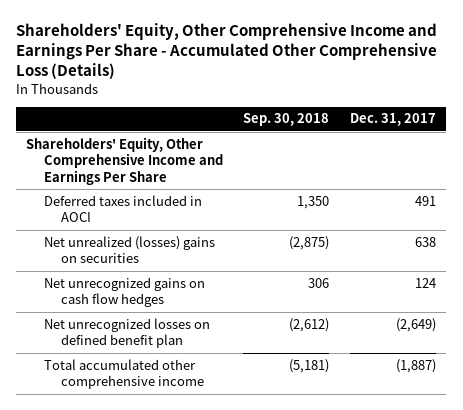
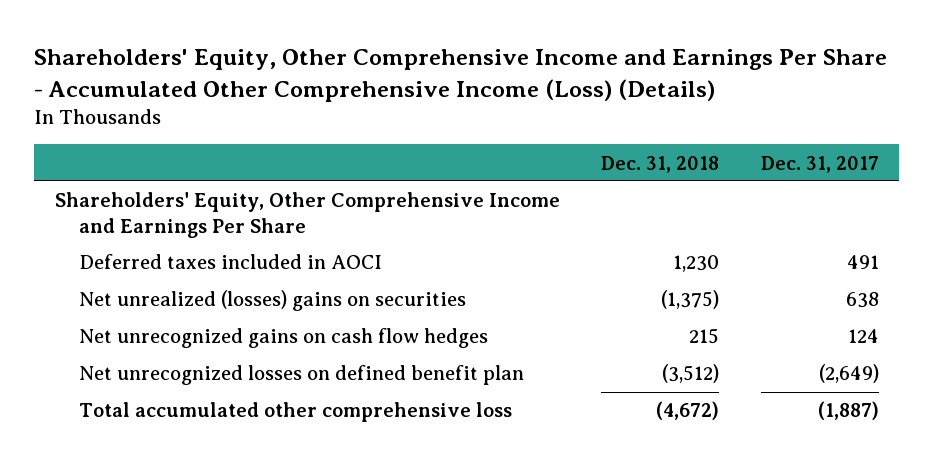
- Shareholders' Equity, Other Comprehensive Income and Earnings Per Share - Accumulated Other Comprehensive Loss (Details)
+ Shareholders' Equity, Other Comprehensive Income and Earnings Per Share - Accumulated Other Comprehensive Income (Loss) (Details)
- | Sep. 30, 2018 | Dec. 31, 2017
+ | Dec. 31, 2018 | Dec. 31, 2017
- Total accumulated other comprehensive income | (5,181) | (1,887)
+ Total accumulated other comprehensive loss | (4,672) | (1,887)

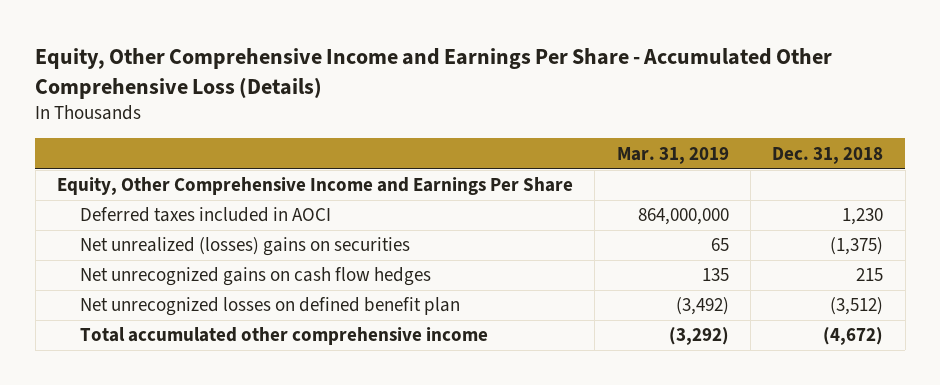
- Shareholders' Equity, Other Comprehensive Income and Earnings Per Share - Accumulated Other Comprehensive Income (Loss) (Details)
+ Equity, Other Comprehensive Income and Earnings Per Share - Accumulated Other Comprehensive Loss (Details)
- | Dec. 31, 2018 | Dec. 31, 2017
+ | Mar. 31, 2019 | Dec. 31, 2018
- Shareholders' Equity, Other Comprehensive Income and Earnings Per Share
+ Equity, Other Comprehensive Income and Earnings Per Share
- Total accumulated other comprehensive loss | (4,672) | (1,887)
+ Total accumulated other comprehensive income | (3,292) | (4,672)

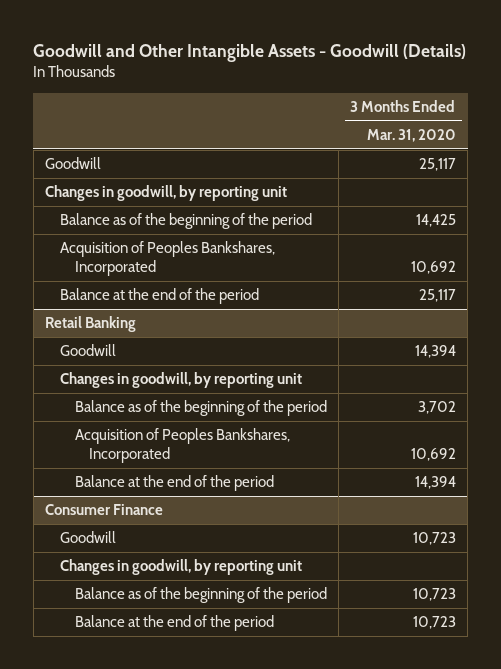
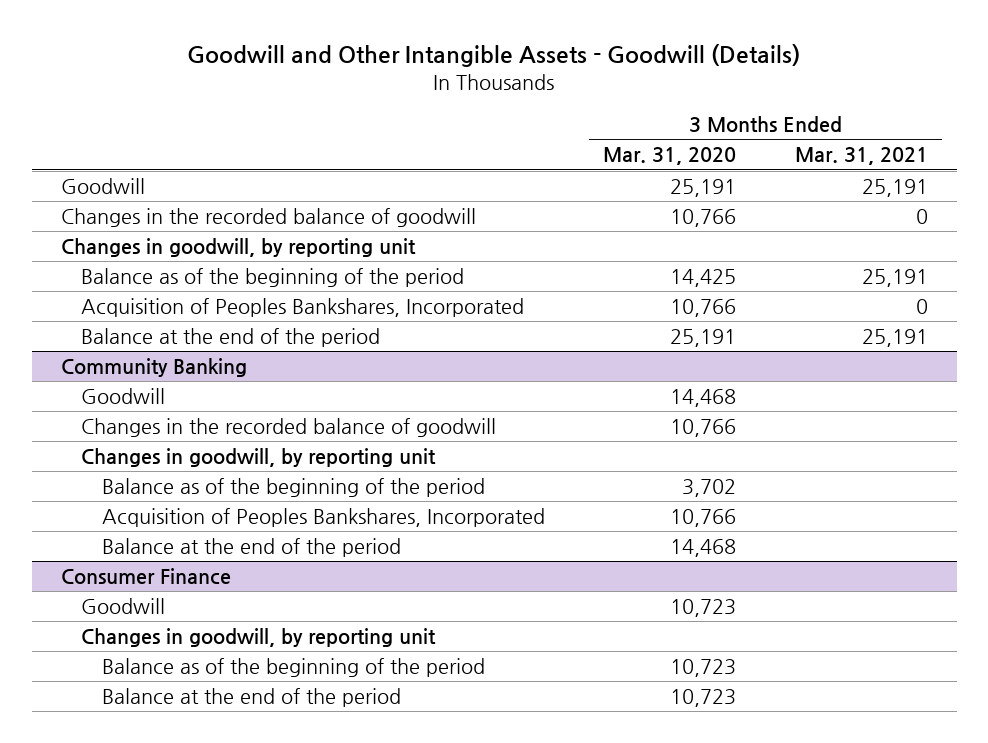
- | 3 Months Ended Mar. 31, 2020
+ | 3 Months Ended Mar. 31, 2020 | 3 Months Ended Mar. 31, 2021
- Goodwill | 25,117
+ Goodwill | 25,191 | 25,191
+ Changes in the recorded balance of goodwill | 10,766 | 0
- Acquisition of Peoples Bankshares, Incorporated | 10,692
- Balance at the end of the period | 25,117
- Retail Banking
- Goodwill | 14,394
+ Acquisition of Peoples Bankshares, Incorporated | 10,766 | 0
+ Balance at the end of the period | 25,191 | 25,191
+ Community Banking
+ Goodwill | 14,468 |
+ Changes in the recorded balance of goodwill | 10,766 |
- Acquisition of Peoples Bankshares, Incorporated | 10,692
- Balance at the end of the period | 14,394
+ Acquisition of Peoples Bankshares, Incorporated | 10,766 |
+ Balance at the end of the period | 14,468 |

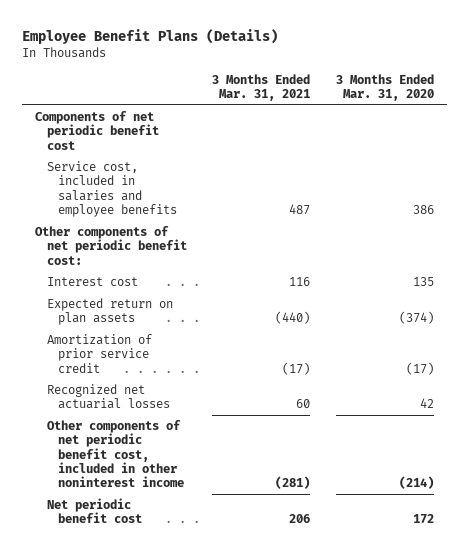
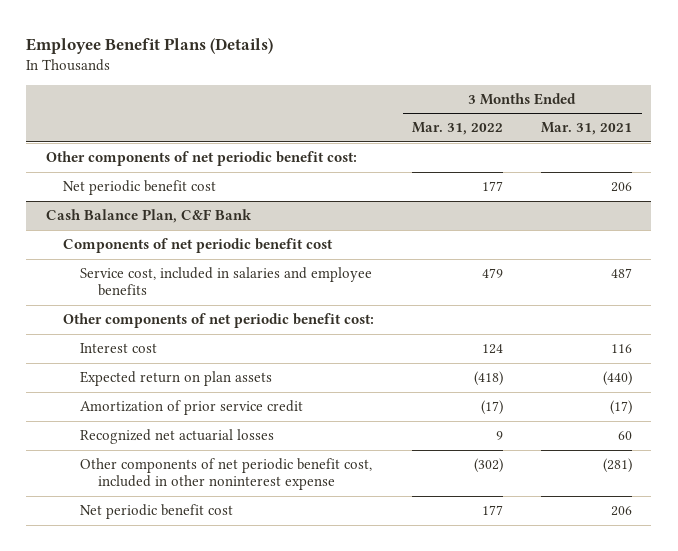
- | 3 Months Ended Mar. 31, 2021 | 3 Months Ended Mar. 31, 2020
+ | 3 Months Ended Mar. 31, 2022 | 3 Months Ended Mar. 31, 2021
+ Other components of net periodic benefit cost:
+ Net periodic benefit cost | 177 | 206
+ Cash Balance Plan, C&F Bank
- Other components of net periodic benefit cost, included in other noninterest income | (281) | (214)
+ Other components of net periodic benefit cost, included in other noninterest expense | (302) | (281)

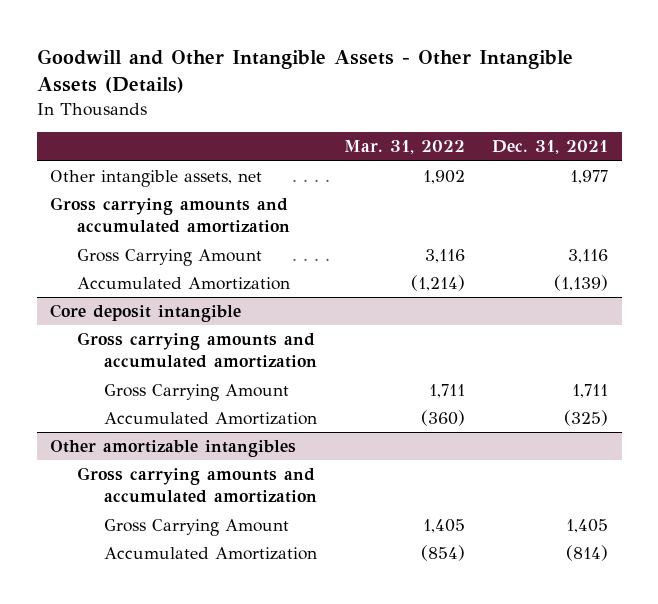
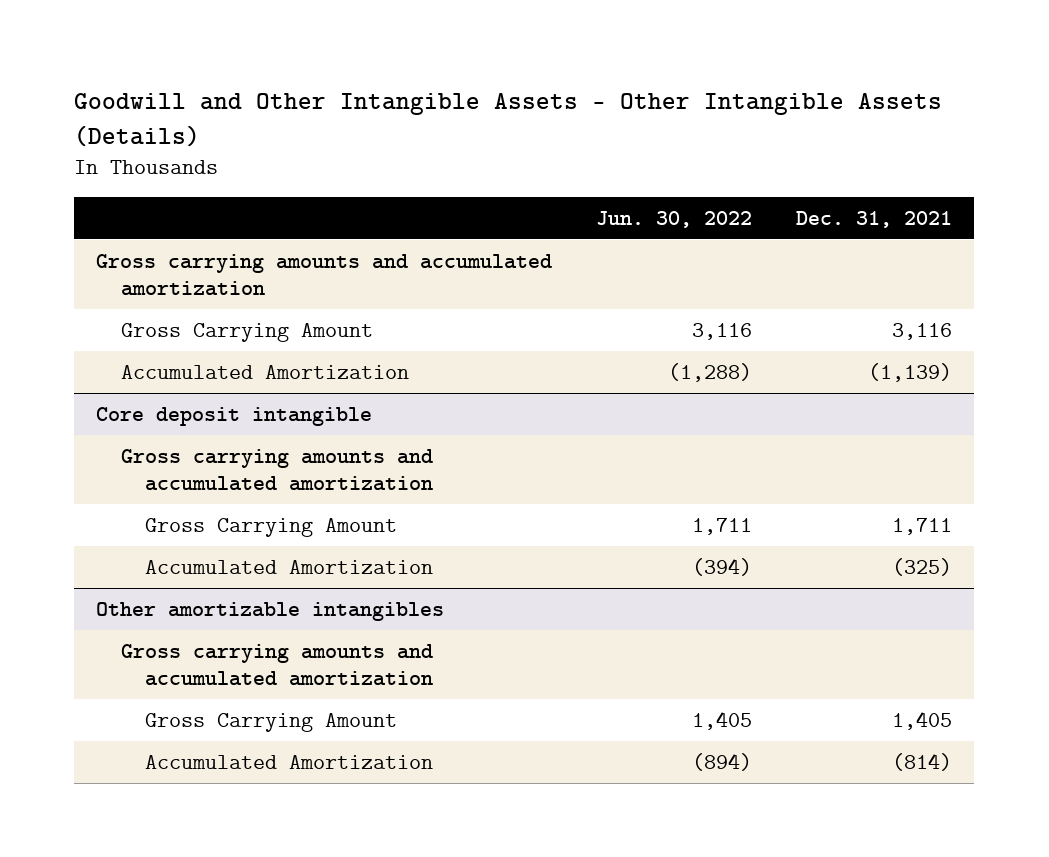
- | Mar. 31, 2022 | Dec. 31, 2021
+ | Jun. 30, 2022 | Dec. 31, 2021
- Other intangible assets, net | 1,902 | 1,977

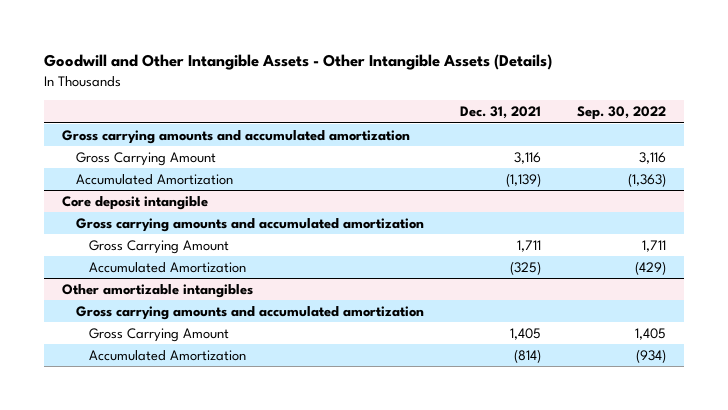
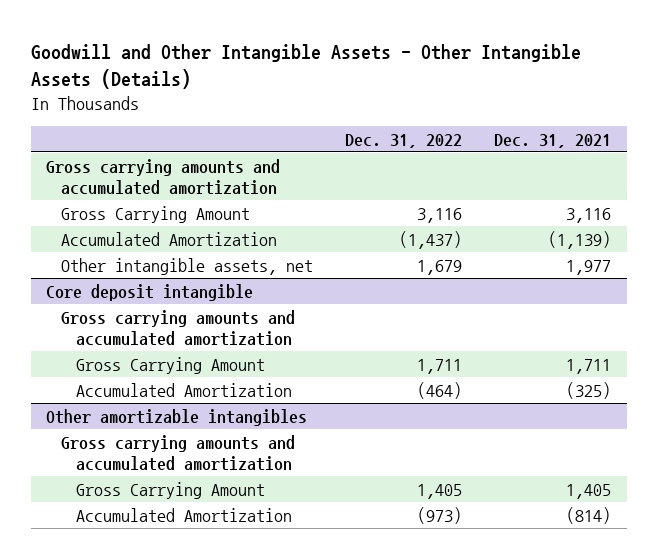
- | Dec. 31, 2021 | Sep. 30, 2022
+ | Dec. 31, 2022 | Dec. 31, 2021
+ Other intangible assets, net | 1,679 | 1,977

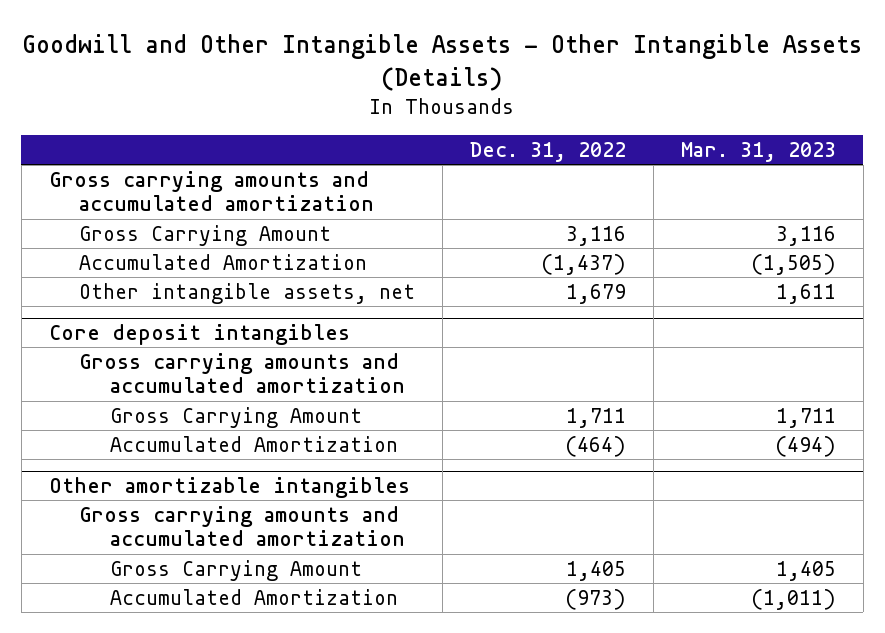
- | Dec. 31, 2022 | Dec. 31, 2021
+ | Dec. 31, 2022 | Mar. 31, 2023
- Core deposit intangible
+ Core deposit intangibles

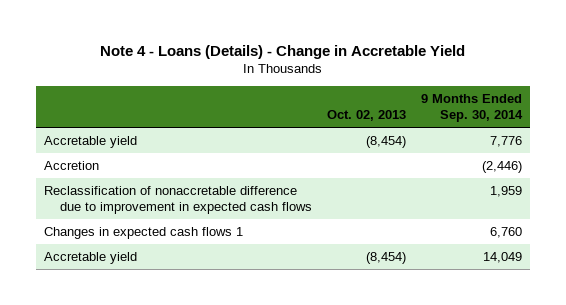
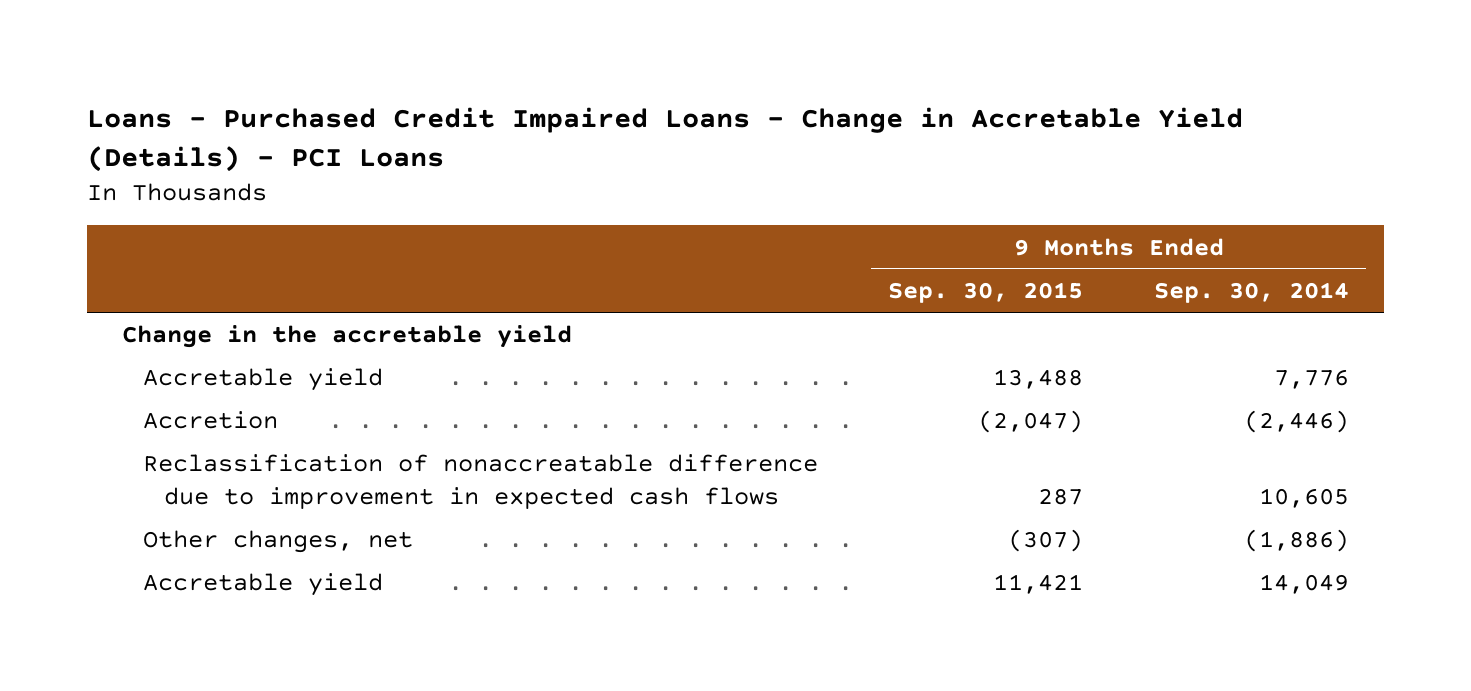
- Note 4 - Loans (Details) - Change in Accretable Yield
+ Loans - Purchased Credit Impaired Loans - Change in Accretable Yield (Details) - PCI Loans
- | Oct. 02, 2013 | 9 Months Ended Sep. 30, 2014
+ | 9 Months Ended Sep. 30, 2015 | 9 Months Ended Sep. 30, 2014
+ Change in the accretable yield
- Reclassification of nonaccretable difference due to improvement in expected cash flows | | 1,959
- Changes in expected cash flows 1 | | 6,760
+ Reclassification of nonaccreatable difference due to improvement in expected cash flows | 287 | 10,605
+ Other changes, net | (307) | (1,886)

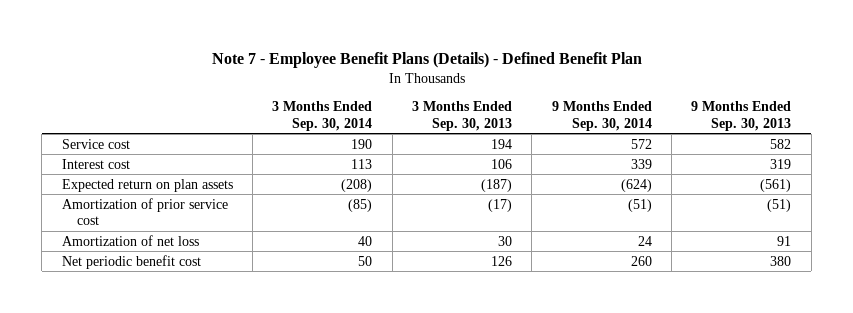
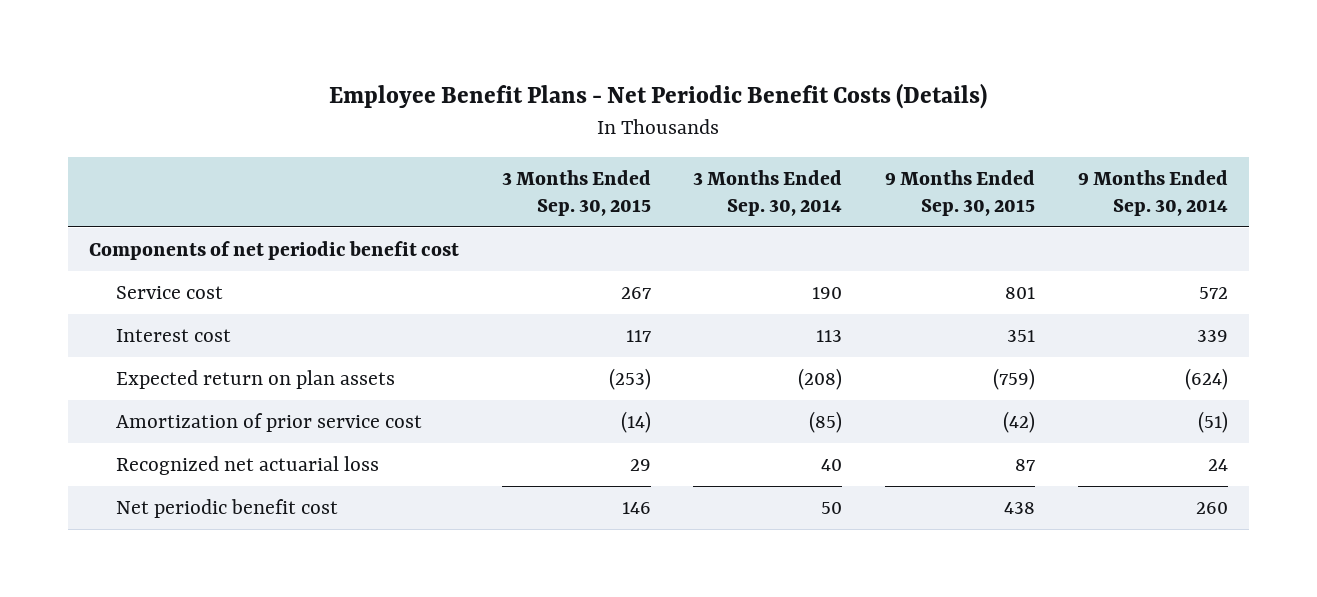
- Note 7 - Employee Benefit Plans (Details) - Defined Benefit Plan
+ Employee Benefit Plans - Net Periodic Benefit Costs (Details)
- | 3 Months Ended Sep. 30, 2014 | 3 Months Ended Sep. 30, 2013 | 9 Months Ended Sep. 30, 2014 | 9 Months Ended Sep. 30, 2013
+ | 3 Months Ended Sep. 30, 2015 | 3 Months Ended Sep. 30, 2014 | 9 Months Ended Sep. 30, 2015 | 9 Months Ended Sep. 30, 2014
+ Components of net periodic benefit cost
- Amortization of net loss | 40 | 30 | 24 | 91
+ Recognized net actuarial loss | 29 | 40 | 87 | 24

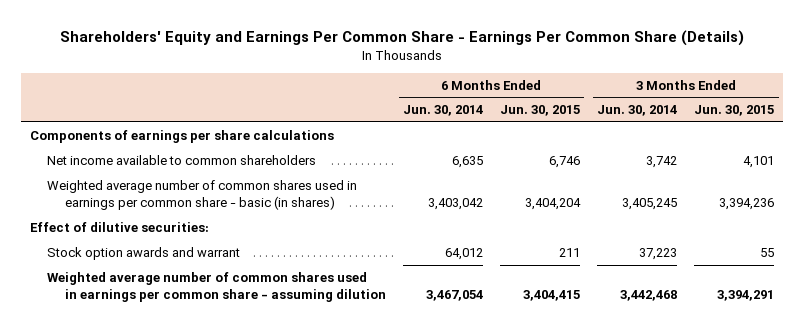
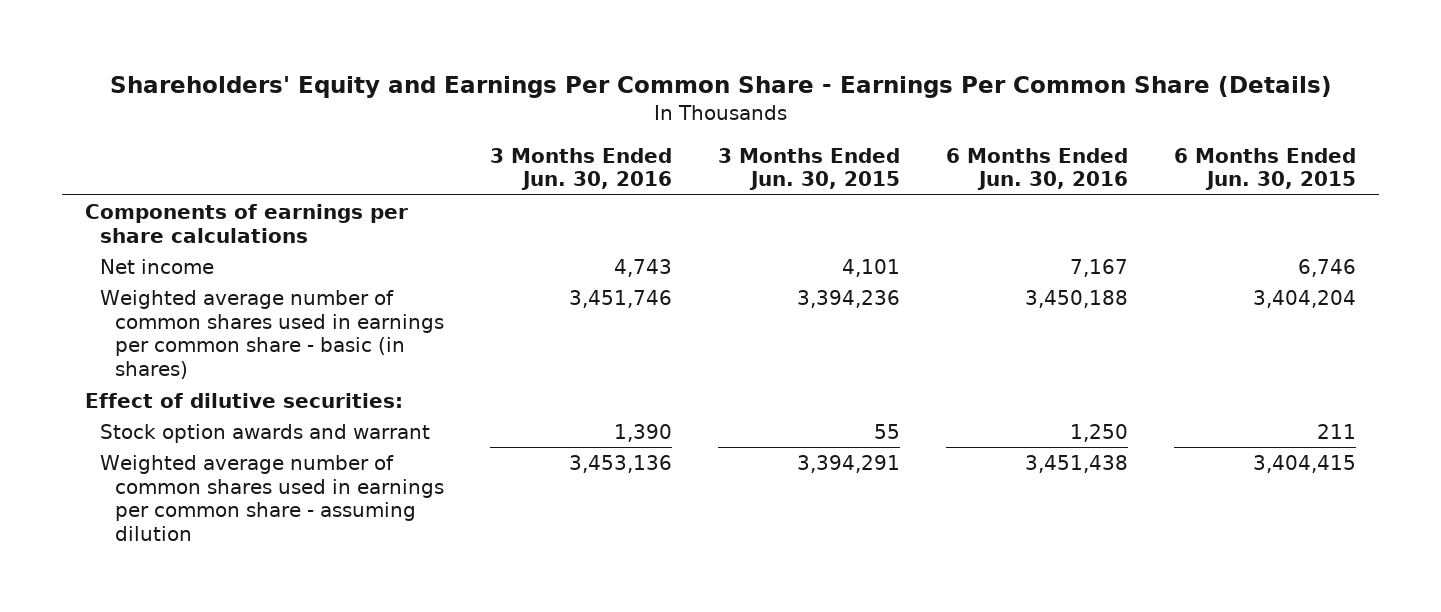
- | 6 Months Ended Jun. 30, 2014 | 6 Months Ended Jun. 30, 2015 | 3 Months Ended Jun. 30, 2014 | 3 Months Ended Jun. 30, 2015
+ | 3 Months Ended Jun. 30, 2016 | 3 Months Ended Jun. 30, 2015 | 6 Months Ended Jun. 30, 2016 | 6 Months Ended Jun. 30, 2015
- Net income available to common shareholders | 6,635 | 6,746 | 3,742 | 4,101
+ Net income | 4,743 | 4,101 | 7,167 | 6,746

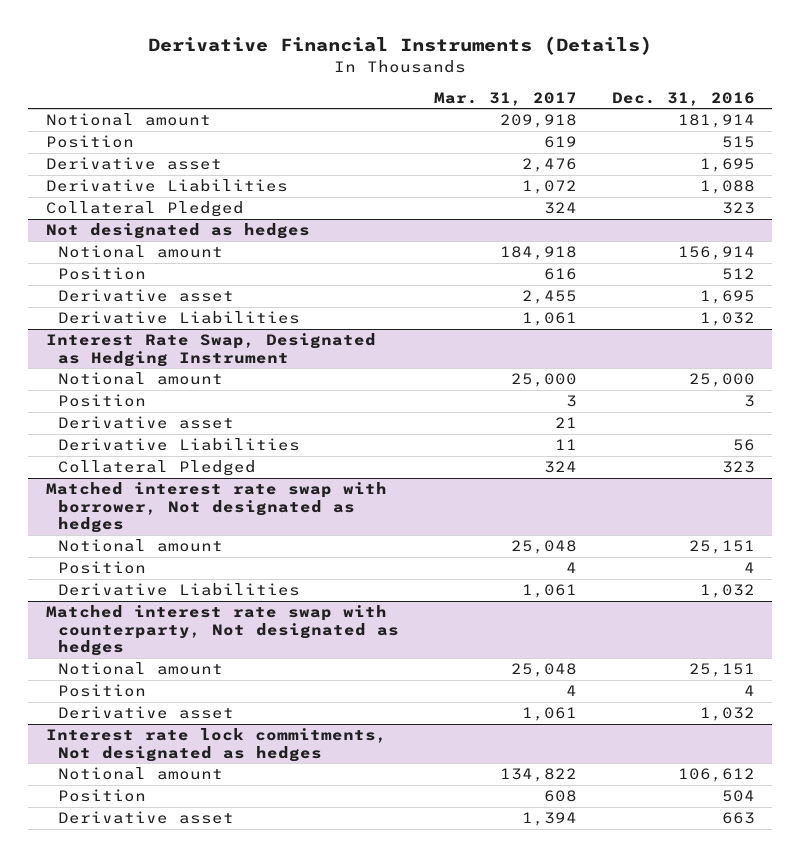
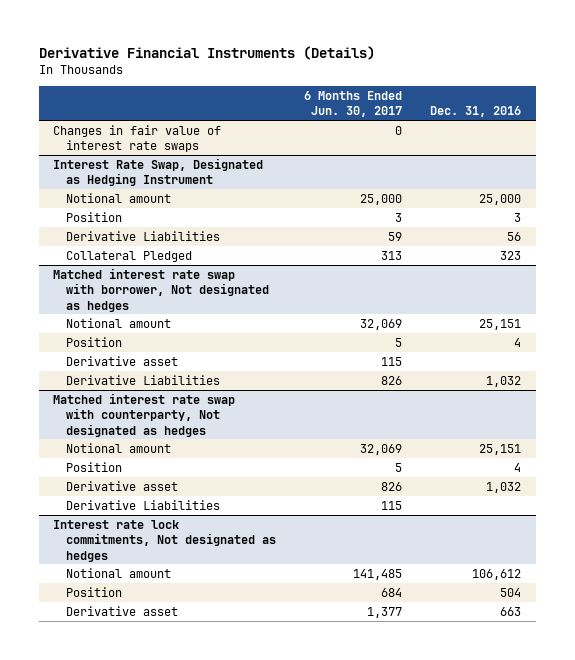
- | Mar. 31, 2017 | Dec. 31, 2016
+ | 6 Months Ended Jun. 30, 2017 | Dec. 31, 2016
- Notional amount | 209,918 | 181,914
- Position | 619 | 515
- Derivative asset | 2,476 | 1,695
- Derivative Liabilities | 1,072 | 1,088
- Collateral Pledged | 324 | 323
- Not designated as hedges
- Notional amount | 184,918 | 156,914
- Position | 616 | 512
- Derivative asset | 2,455 | 1,695
- Derivative Liabilities | 1,061 | 1,032
+ Changes in fair value of interest rate swaps | 0 |
@ Interest Rate Swap, Designated as Hedging Instrument
- Derivative asset | 21 |
@ Matched interest rate swap with borrower, Not designated as hedges
+ Derivative asset | 115 |
@ Matched interest rate swap with counterparty, Not designated as hedges
+ Derivative Liabilities | 115 |

